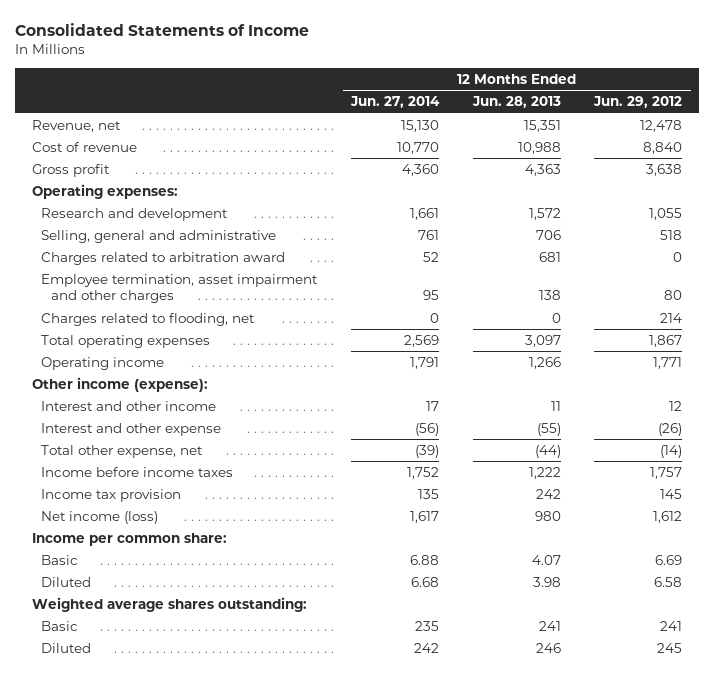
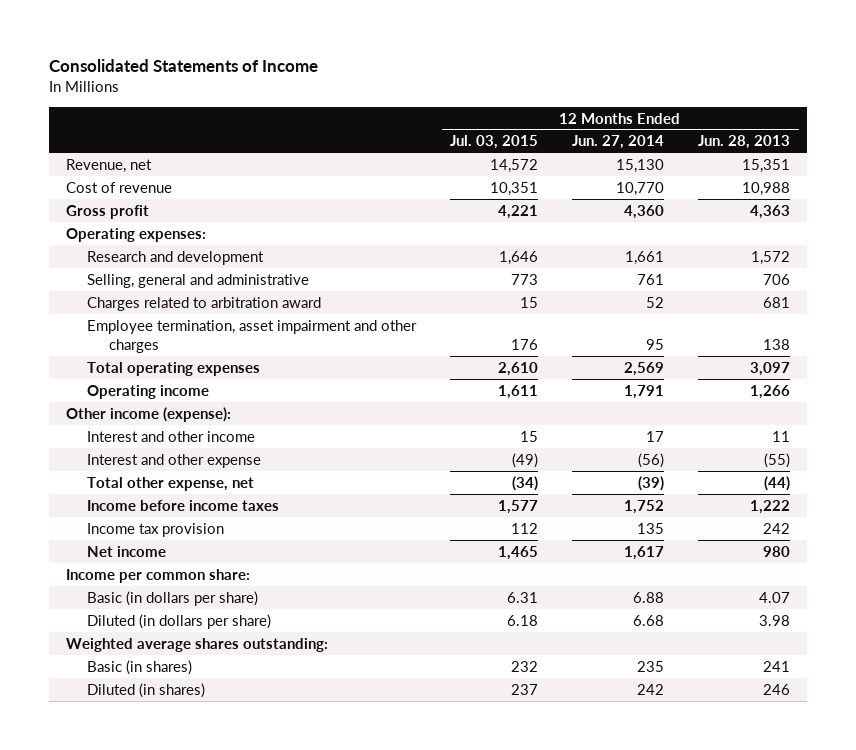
- | 12 Months Ended Jun. 27, 2014 | 12 Months Ended Jun. 28, 2013 | 12 Months Ended Jun. 29, 2012
+ | 12 Months Ended Jul. 03, 2015 | 12 Months Ended Jun. 27, 2014 | 12 Months Ended Jun. 28, 2013
- Charges related to flooding, net | 0 | 0 | 214
- Net income (loss) | 1,617 | 980 | 1,612
+ Net income | 1,465 | 1,617 | 980
- Basic | 6.88 | 4.07 | 6.69
- Diluted | 6.68 | 3.98 | 6.58
+ Basic (in dollars per share) | 6.31 | 6.88 | 4.07
+ Diluted (in dollars per share) | 6.18 | 6.68 | 3.98
- Basic | 235 | 241 | 241
- Diluted | 242 | 246 | 245
+ Basic (in shares) | 232 | 235 | 241
+ Diluted (in shares) | 237 | 242 | 246

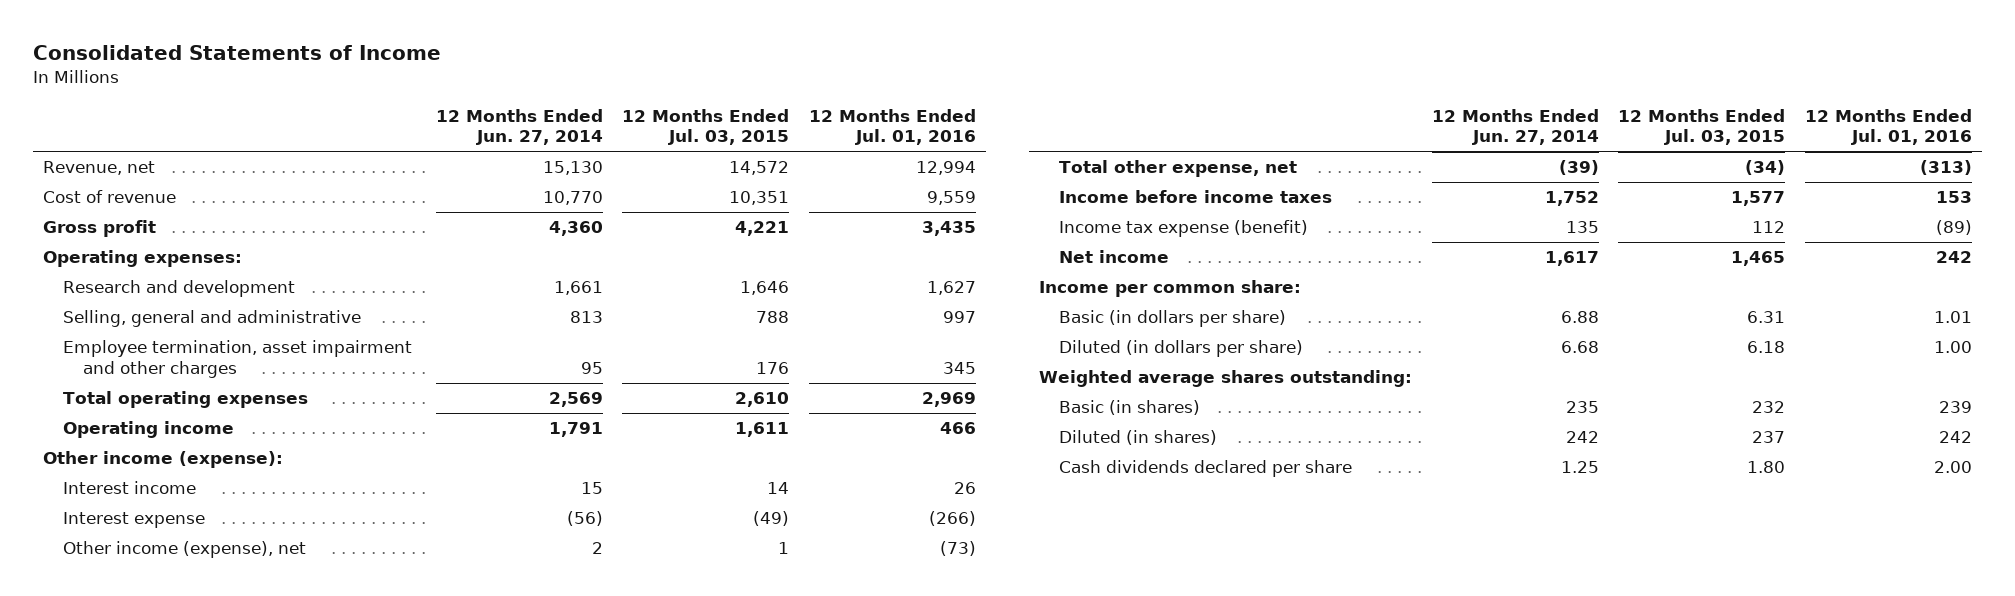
- | 12 Months Ended Jul. 03, 2015 | 12 Months Ended Jun. 27, 2014 | 12 Months Ended Jun. 28, 2013
+ | 12 Months Ended Jun. 27, 2014 | 12 Months Ended Jul. 03, 2015 | 12 Months Ended Jul. 01, 2016
- Selling, general and administrative | 773 | 761 | 706
- Charges related to arbitration award | 15 | 52 | 681
+ Selling, general and administrative | 813 | 788 | 997
- Interest and other income | 15 | 17 | 11
- Interest and other expense | (49) | (56) | (55)
+ Interest income | 15 | 14 | 26
+ Interest expense | (56) | (49) | (266)
+ Other income (expense), net | 2 | 1 | (73)
- Income tax provision | 112 | 135 | 242
+ Income tax expense (benefit) | 135 | 112 | (89)
+ Cash dividends declared per share | 1.25 | 1.80 | 2.00

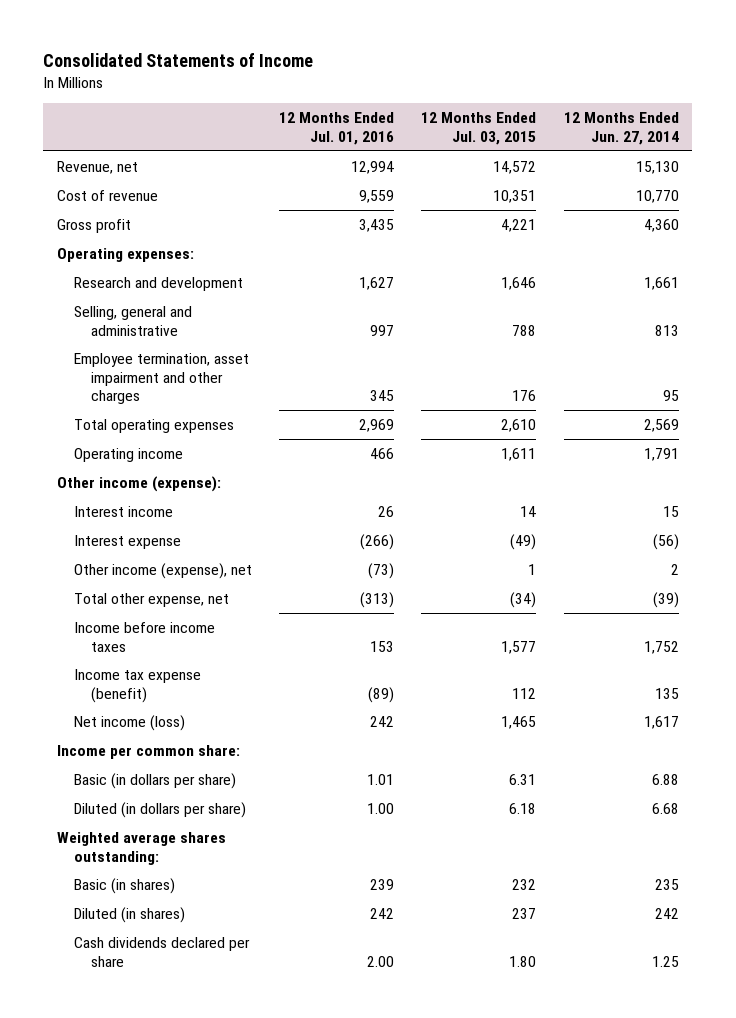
- | 12 Months Ended Jun. 27, 2014 | 12 Months Ended Jul. 03, 2015 | 12 Months Ended Jul. 01, 2016
+ | 12 Months Ended Jul. 01, 2016 | 12 Months Ended Jul. 03, 2015 | 12 Months Ended Jun. 27, 2014
- Net income | 1,617 | 1,465 | 242
+ Net income (loss) | 242 | 1,465 | 1,617

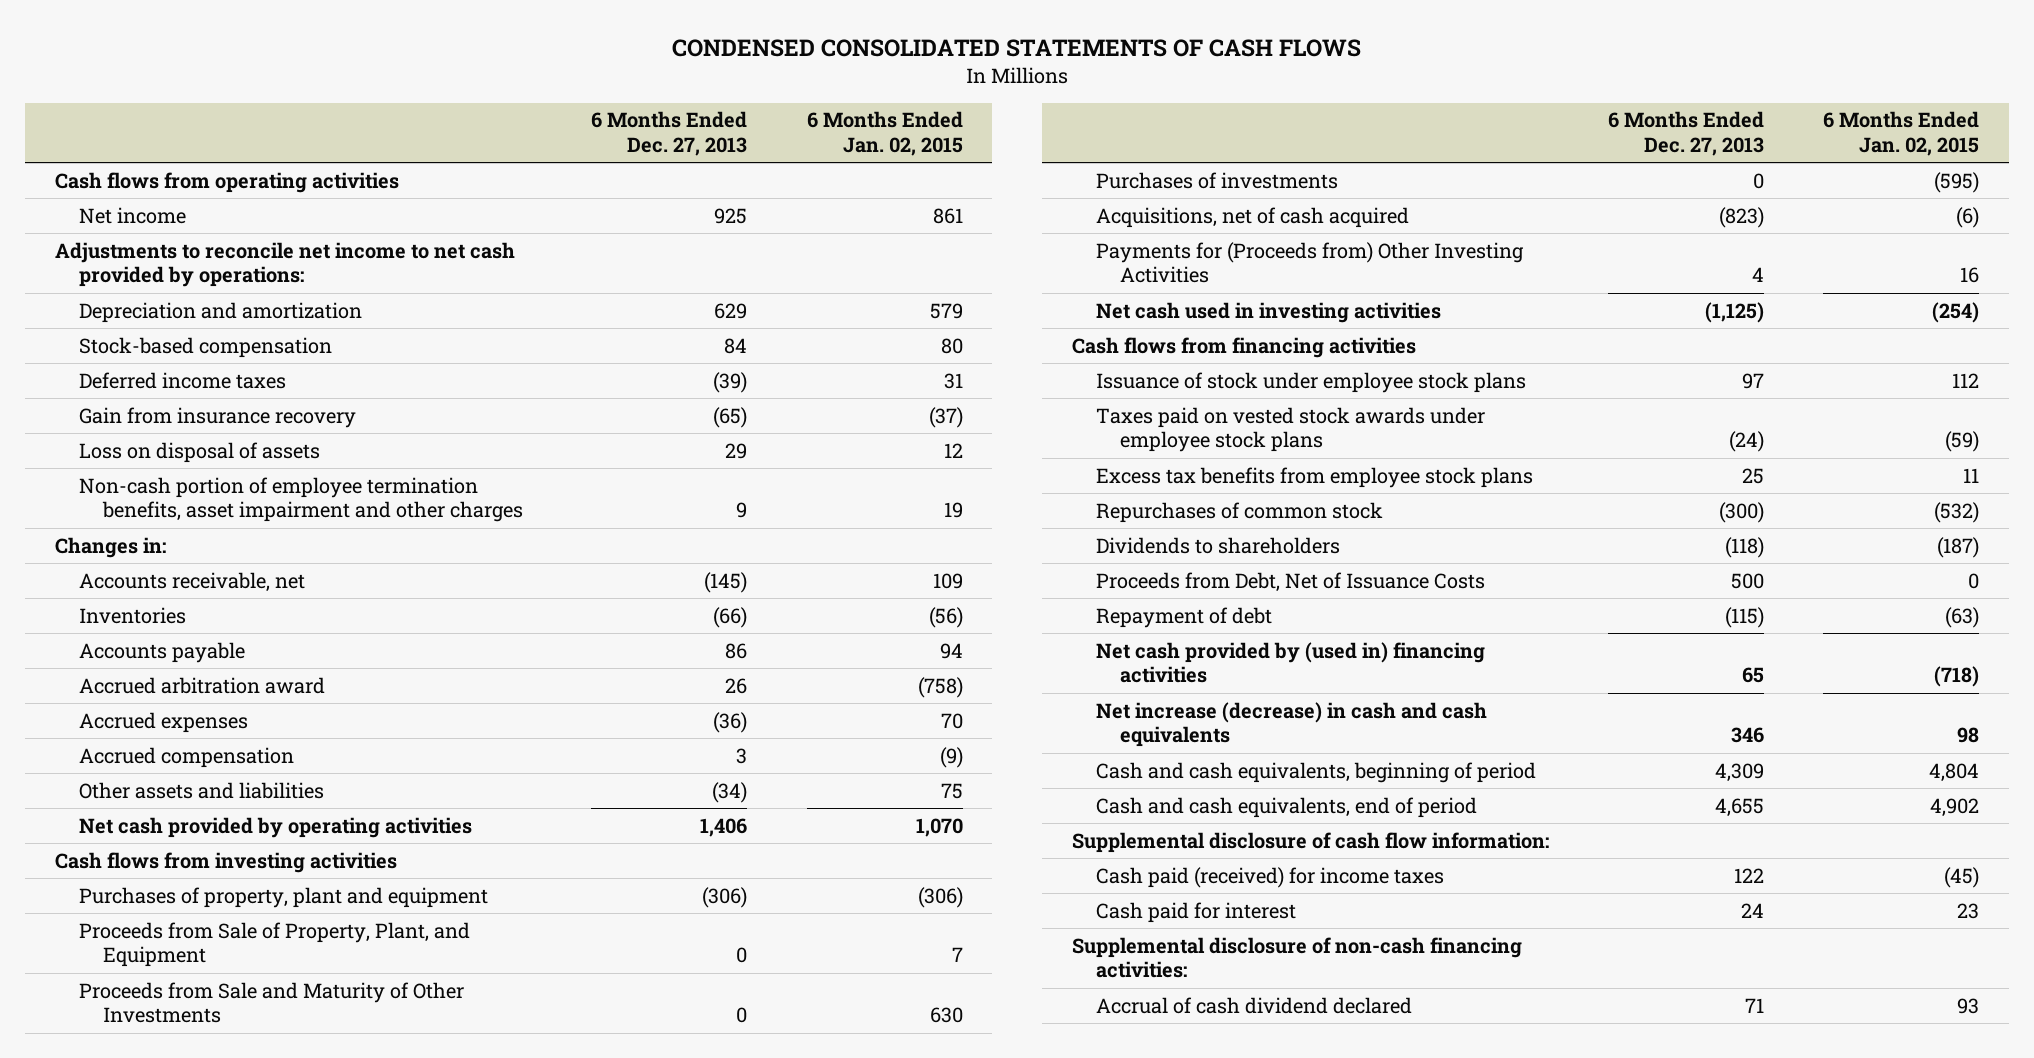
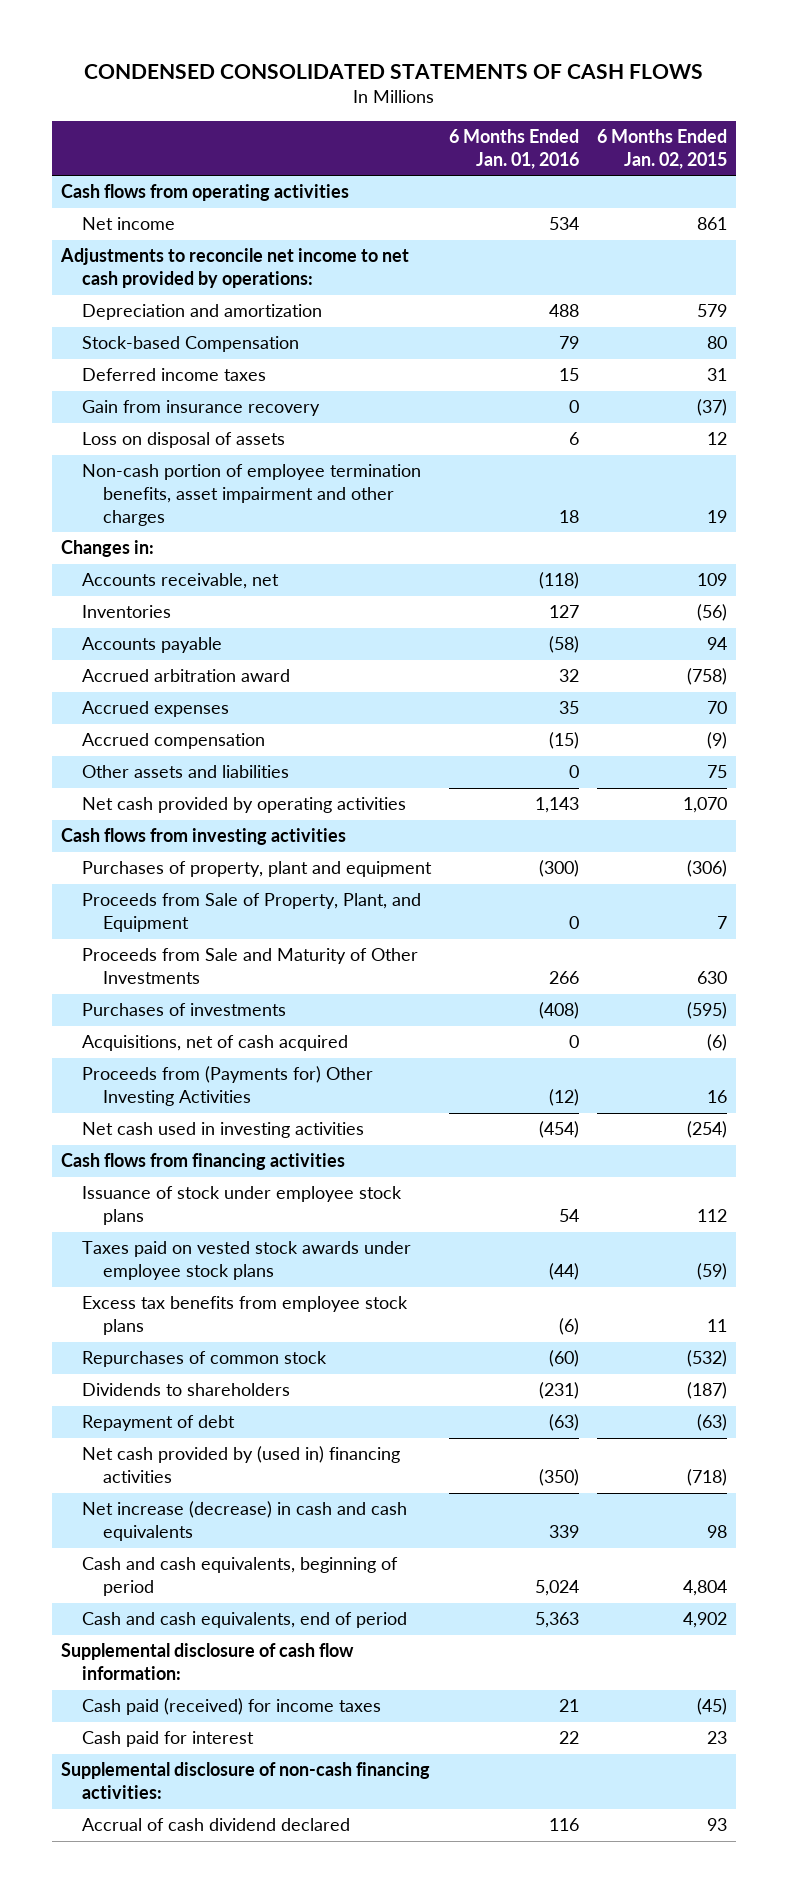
- | 6 Months Ended Dec. 27, 2013 | 6 Months Ended Jan. 02, 2015
+ | 6 Months Ended Jan. 01, 2016 | 6 Months Ended Jan. 02, 2015
- Stock-based compensation | 84 | 80
+ Stock-based Compensation | 79 | 80
- Payments for (Proceeds from) Other Investing Activities | 4 | 16
+ Proceeds from (Payments for) Other Investing Activities | (12) | 16
- Proceeds from Debt, Net of Issuance Costs | 500 | 0

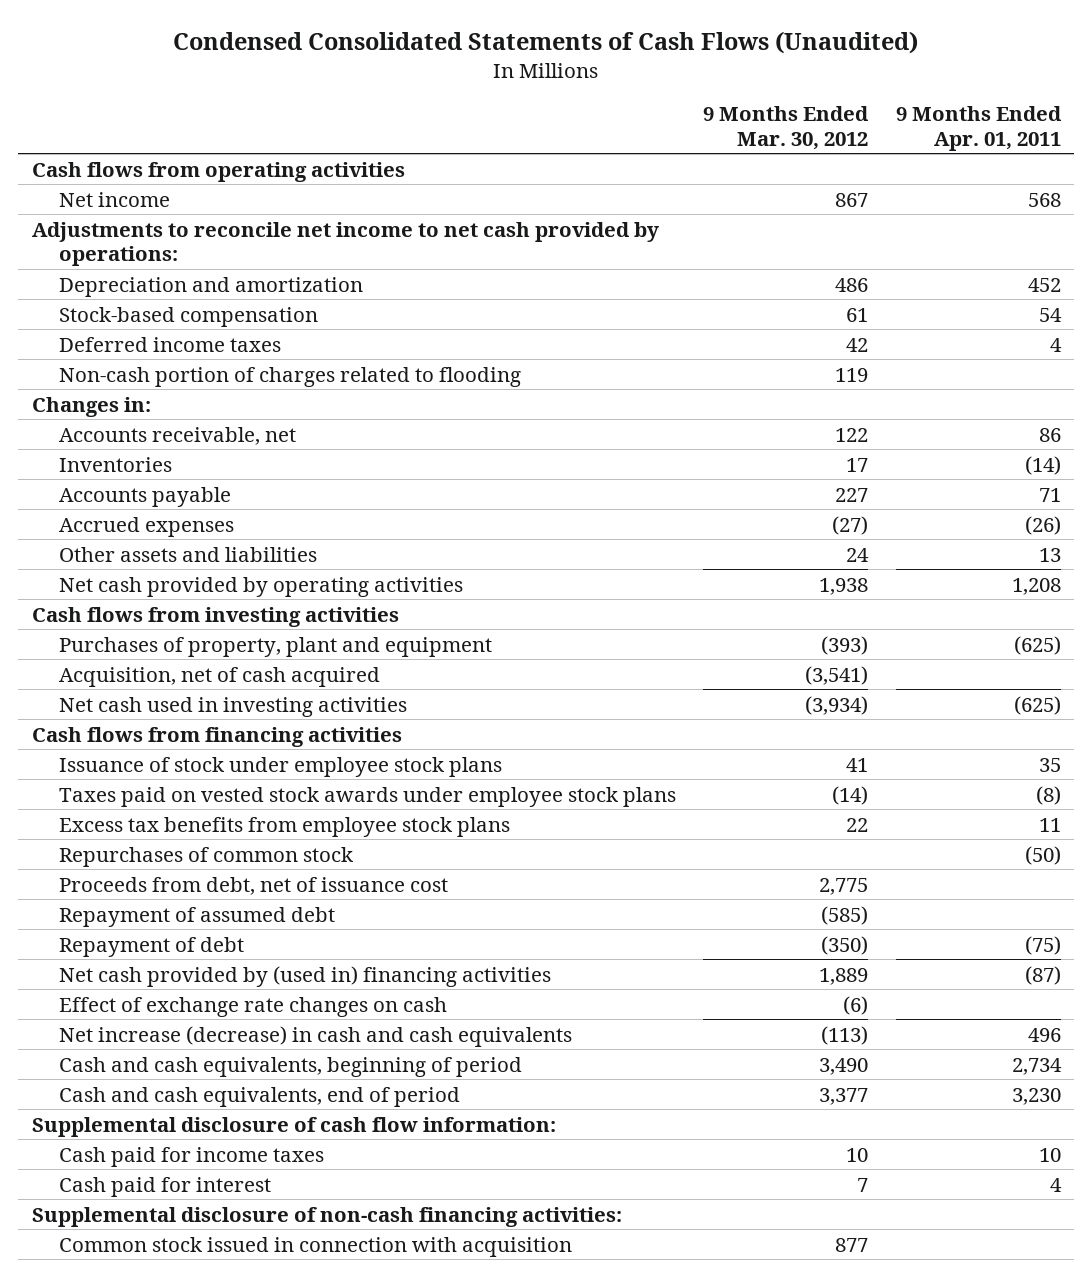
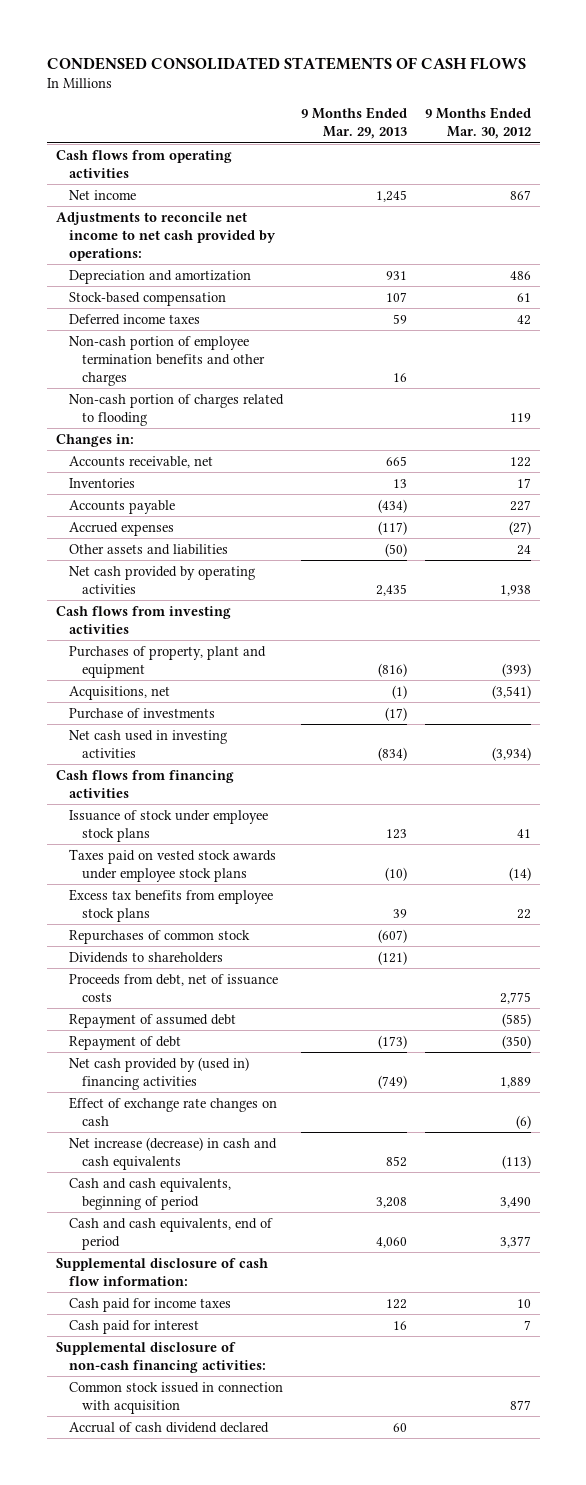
- Condensed Consolidated Statements of Cash Flows (Unaudited)
+ CONDENSED CONSOLIDATED STATEMENTS OF CASH FLOWS
- | 9 Months Ended Mar. 30, 2012 | 9 Months Ended Apr. 01, 2011
+ | 9 Months Ended Mar. 29, 2013 | 9 Months Ended Mar. 30, 2012
+ Non-cash portion of employee termination benefits and other charges | 16 |
- Acquisition, net of cash acquired | (3,541) |
+ Acquisitions, net | (1) | (3,541)
+ Purchase of investments | (17) |
- Proceeds from debt, net of issuance cost | 2,775 |
+ Dividends to shareholders | (121) |
+ Proceeds from debt, net of issuance costs | | 2,775
+ Accrual of cash dividend declared | 60 |

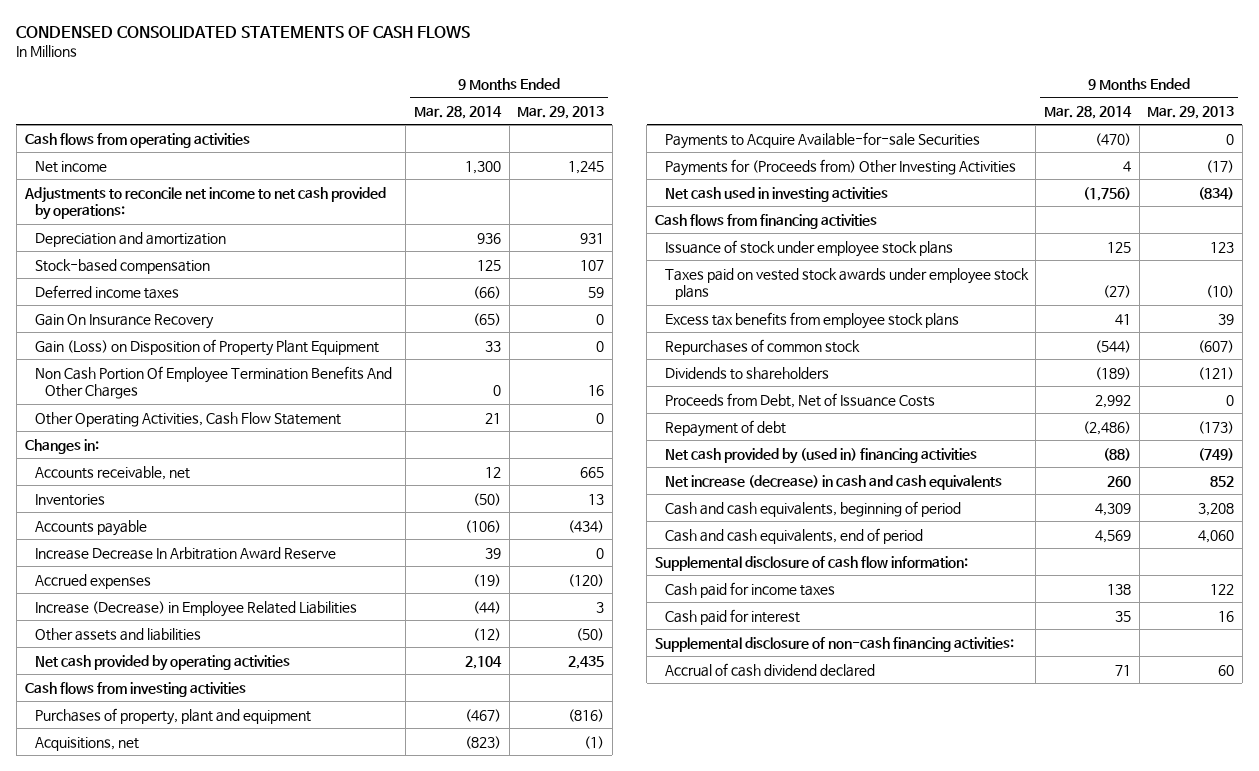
- | 9 Months Ended Mar. 29, 2013 | 9 Months Ended Mar. 30, 2012
+ | 9 Months Ended Mar. 28, 2014 | 9 Months Ended Mar. 29, 2013
- Non-cash portion of employee termination benefits and other charges | 16 |
- Non-cash portion of charges related to flooding | | 119
+ Gain On Insurance Recovery | (65) | 0
+ Gain (Loss) on Disposition of Property Plant Equipment | 33 | 0
+ Non Cash Portion Of Employee Termination Benefits And Other Charges | 0 | 16
+ Other Operating Activities, Cash Flow Statement | 21 | 0
- Accrued expenses | (117) | (27)
+ Increase Decrease In Arbitration Award Reserve | 39 | 0
+ Accrued expenses | (19) | (120)
+ Increase (Decrease) in Employee Related Liabilities | (44) | 3
- Purchase of investments | (17) |
+ Payments to Acquire Available-for-sale Securities | (470) | 0
+ Payments for (Proceeds from) Other Investing Activities | 4 | (17)
- Proceeds from debt, net of issuance costs | | 2,775
- Repayment of assumed debt | | (585)
+ Proceeds from Debt, Net of Issuance Costs | 2,992 | 0
- Effect of exchange rate changes on cash | | (6)
- Common stock issued in connection with acquisition | | 877

